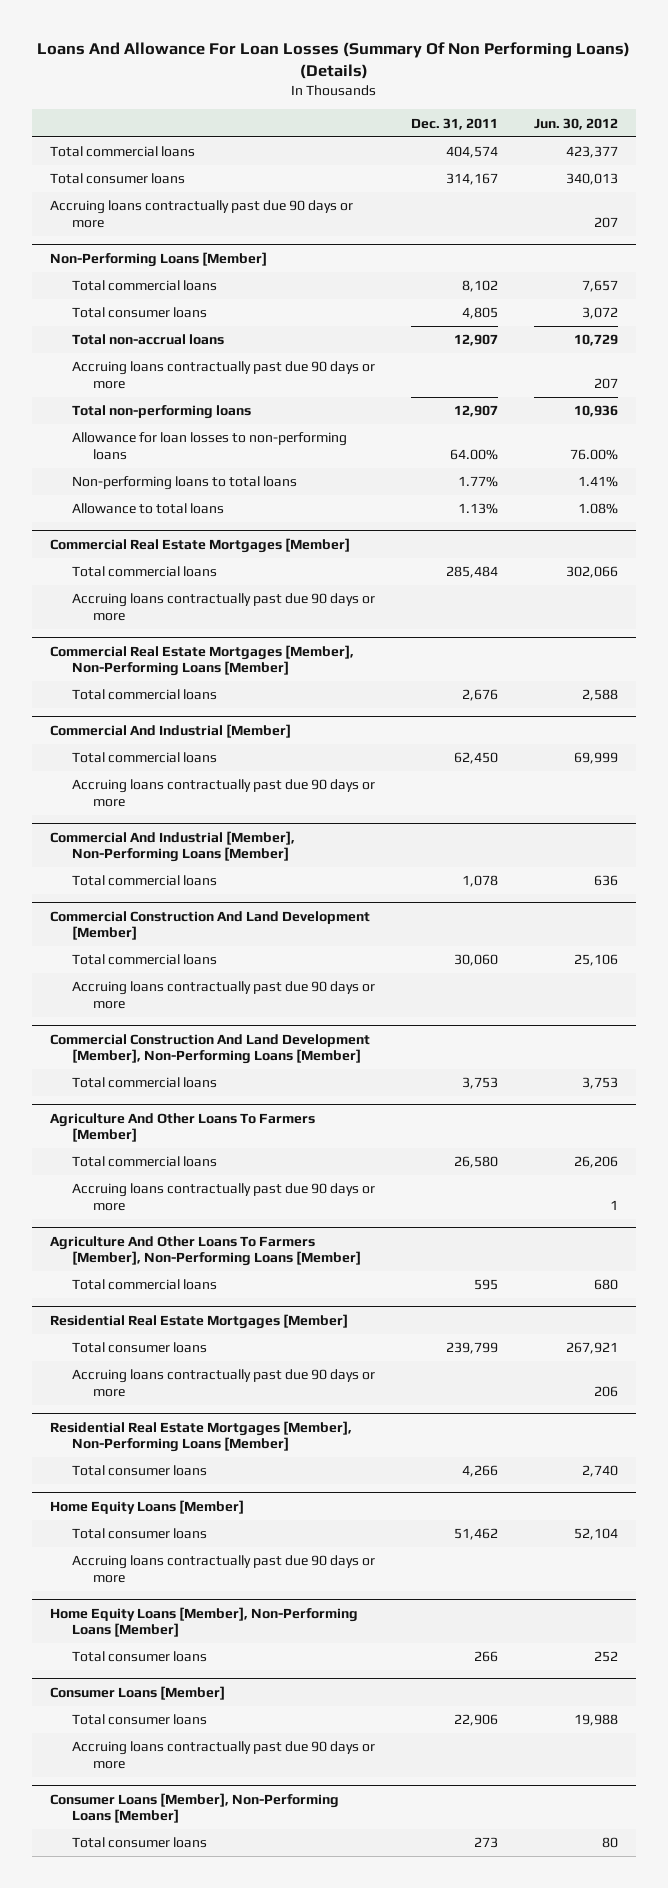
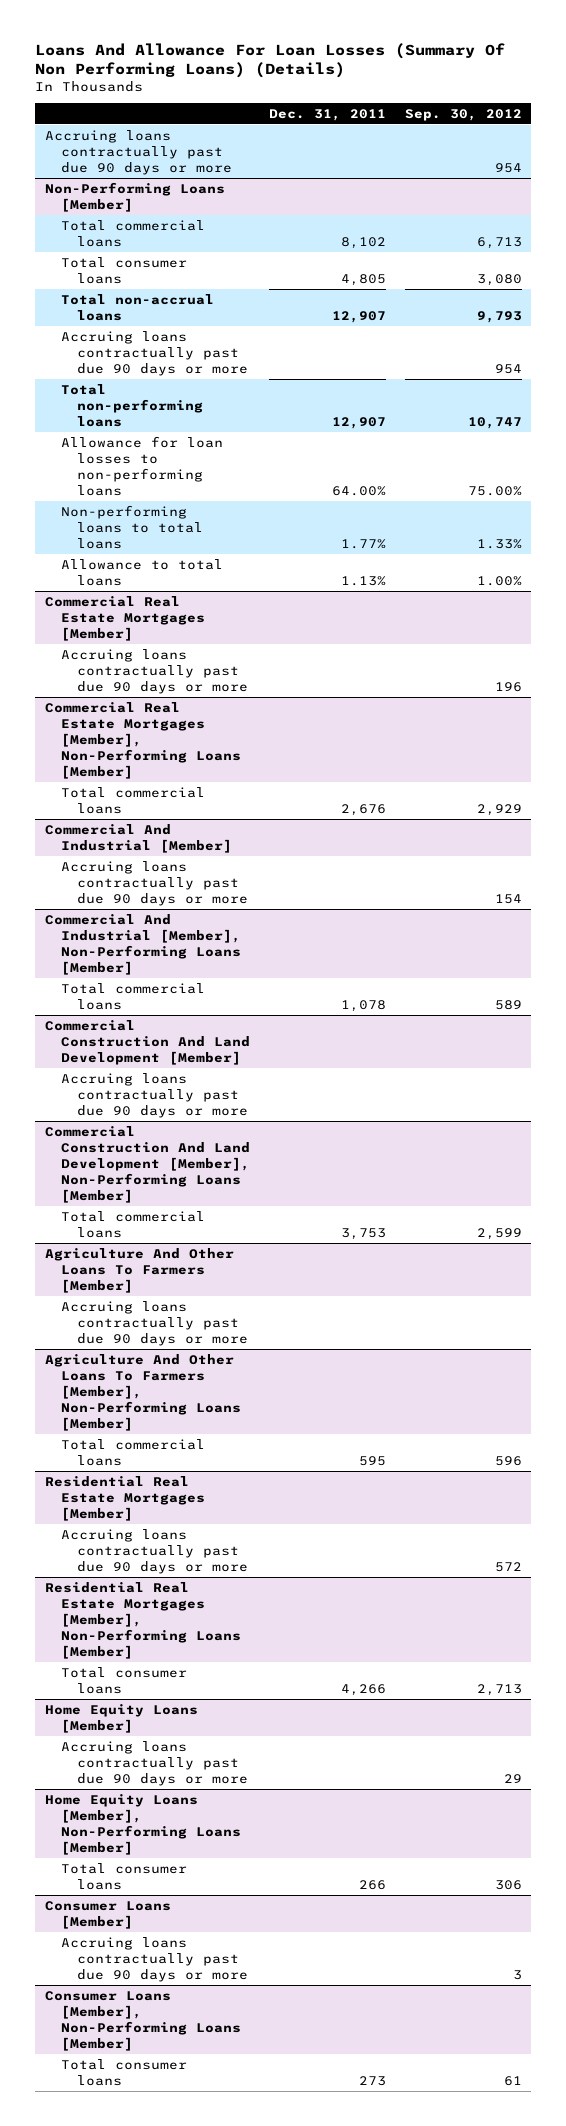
- | Dec. 31, 2011 | Jun. 30, 2012
+ | Dec. 31, 2011 | Sep. 30, 2012
- Total commercial loans | 404,574 | 423,377
- Total consumer loans | 314,167 | 340,013
@ Commercial Real Estate Mortgages [Member]
- Total commercial loans | 285,484 | 302,066
@ Commercial And Industrial [Member]
- Total commercial loans | 62,450 | 69,999
@ Commercial Construction And Land Development [Member]
- Total commercial loans | 30,060 | 25,106
@ Agriculture And Other Loans To Farmers [Member]
- Total commercial loans | 26,580 | 26,206
@ Residential Real Estate Mortgages [Member]
- Total consumer loans | 239,799 | 267,921
@ Home Equity Loans [Member]
- Total consumer loans | 51,462 | 52,104
@ Consumer Loans [Member]
- Total consumer loans | 22,906 | 19,988

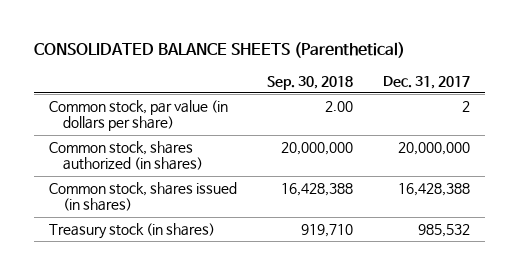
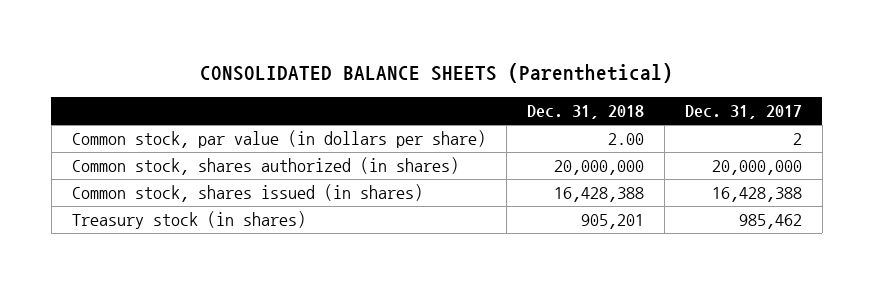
- | Sep. 30, 2018 | Dec. 31, 2017
+ | Dec. 31, 2018 | Dec. 31, 2017
- Treasury stock (in shares) | 919,710 | 985,532
+ Treasury stock (in shares) | 905,201 | 985,462

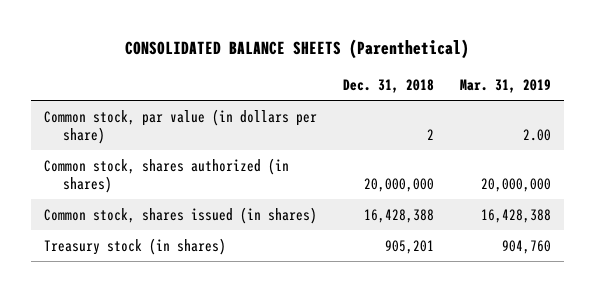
- | Dec. 31, 2018 | Dec. 31, 2017
+ | Dec. 31, 2018 | Mar. 31, 2019
- Common stock, par value (in dollars per share) | 2.00 | 2
+ Common stock, par value (in dollars per share) | 2 | 2.00

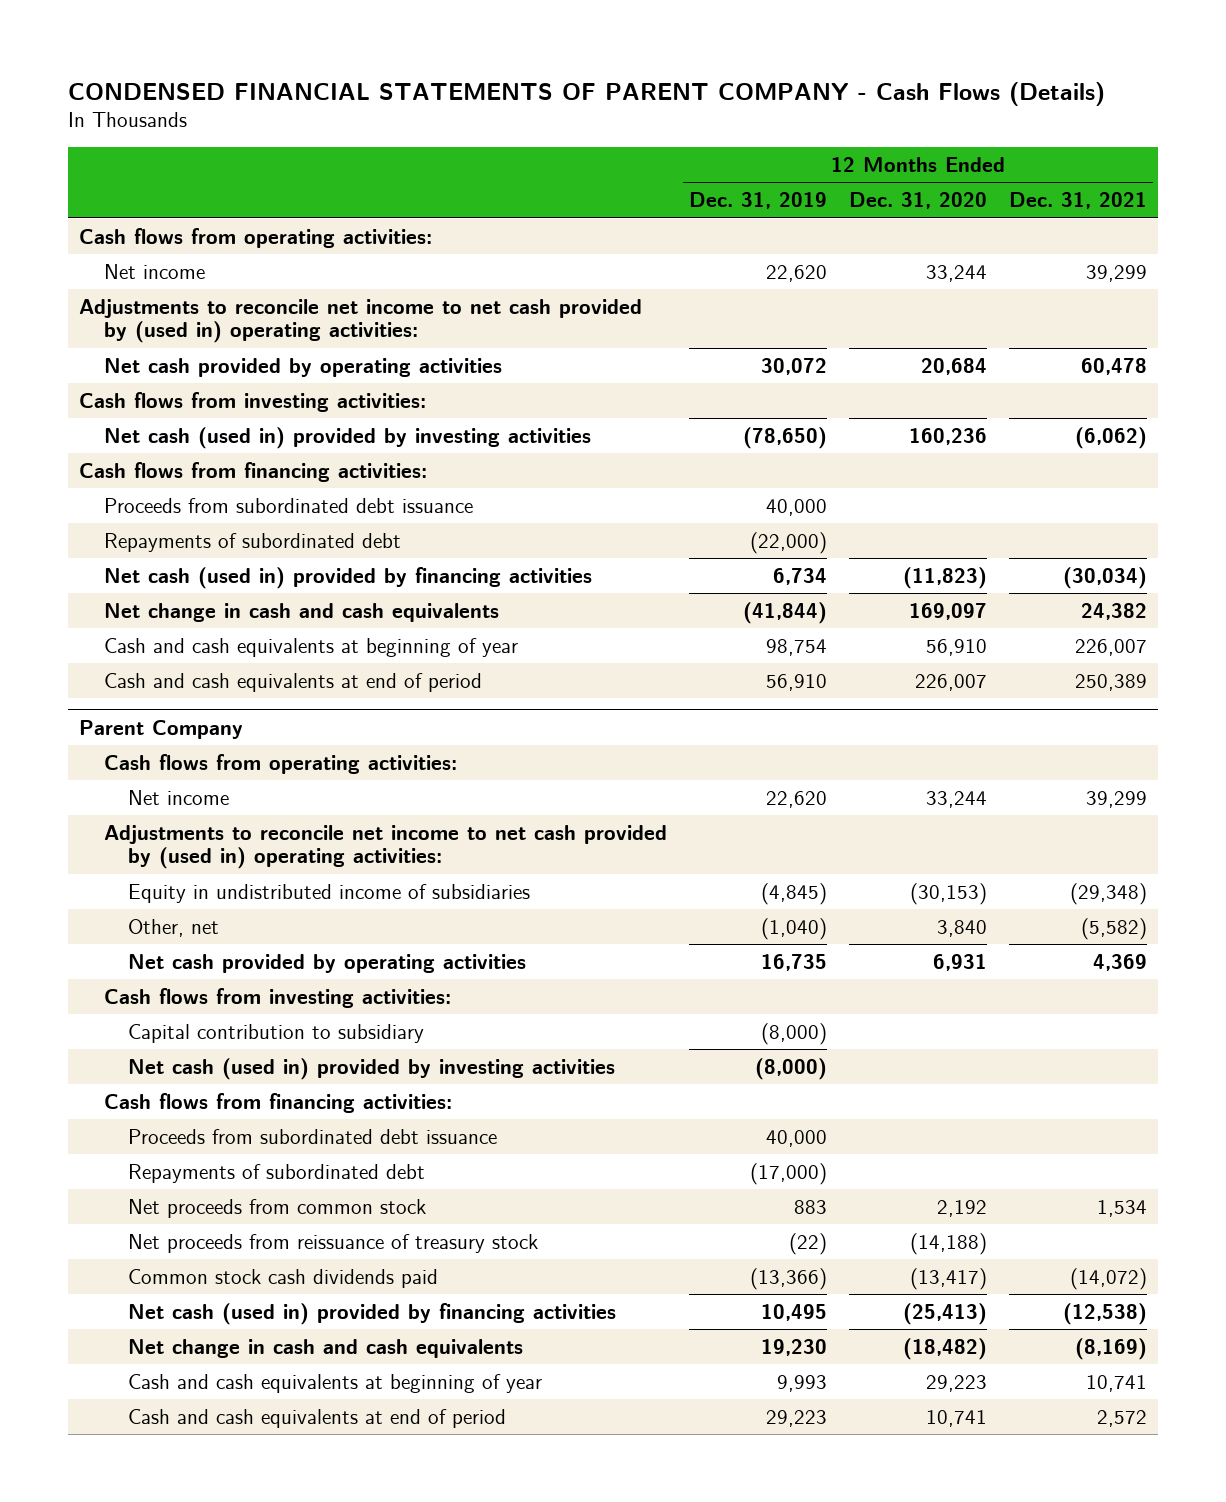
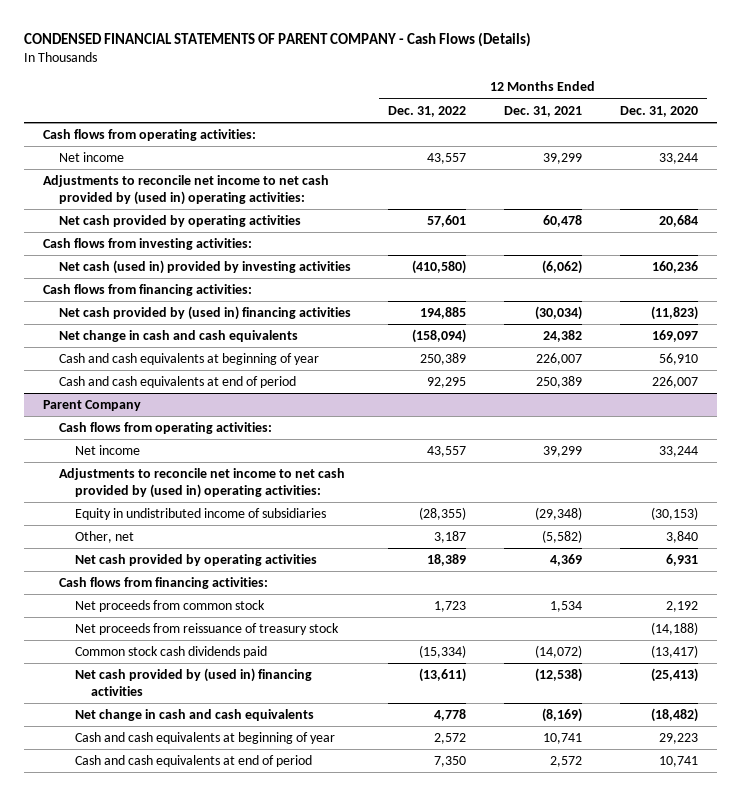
- | 12 Months Ended Dec. 31, 2019 | 12 Months Ended Dec. 31, 2020 | 12 Months Ended Dec. 31, 2021
+ | 12 Months Ended Dec. 31, 2022 | 12 Months Ended Dec. 31, 2021 | 12 Months Ended Dec. 31, 2020
- Proceeds from subordinated debt issuance | 40,000 | |
- Repayments of subordinated debt | (22,000) | |
- Net cash (used in) provided by financing activities | 6,734 | (11,823) | (30,034)
+ Net cash provided by (used in) financing activities | 194,885 | (30,034) | (11,823)
@ Parent Company
- Cash flows from investing activities:
- Capital contribution to subsidiary | (8,000) | |
- Net cash (used in) provided by investing activities | (8,000) | |
- Proceeds from subordinated debt issuance | 40,000 | |
- Repayments of subordinated debt | (17,000) | |
- Net cash (used in) provided by financing activities | 10,495 | (25,413) | (12,538)
+ Net cash provided by (used in) financing activities | (13,611) | (12,538) | (25,413)

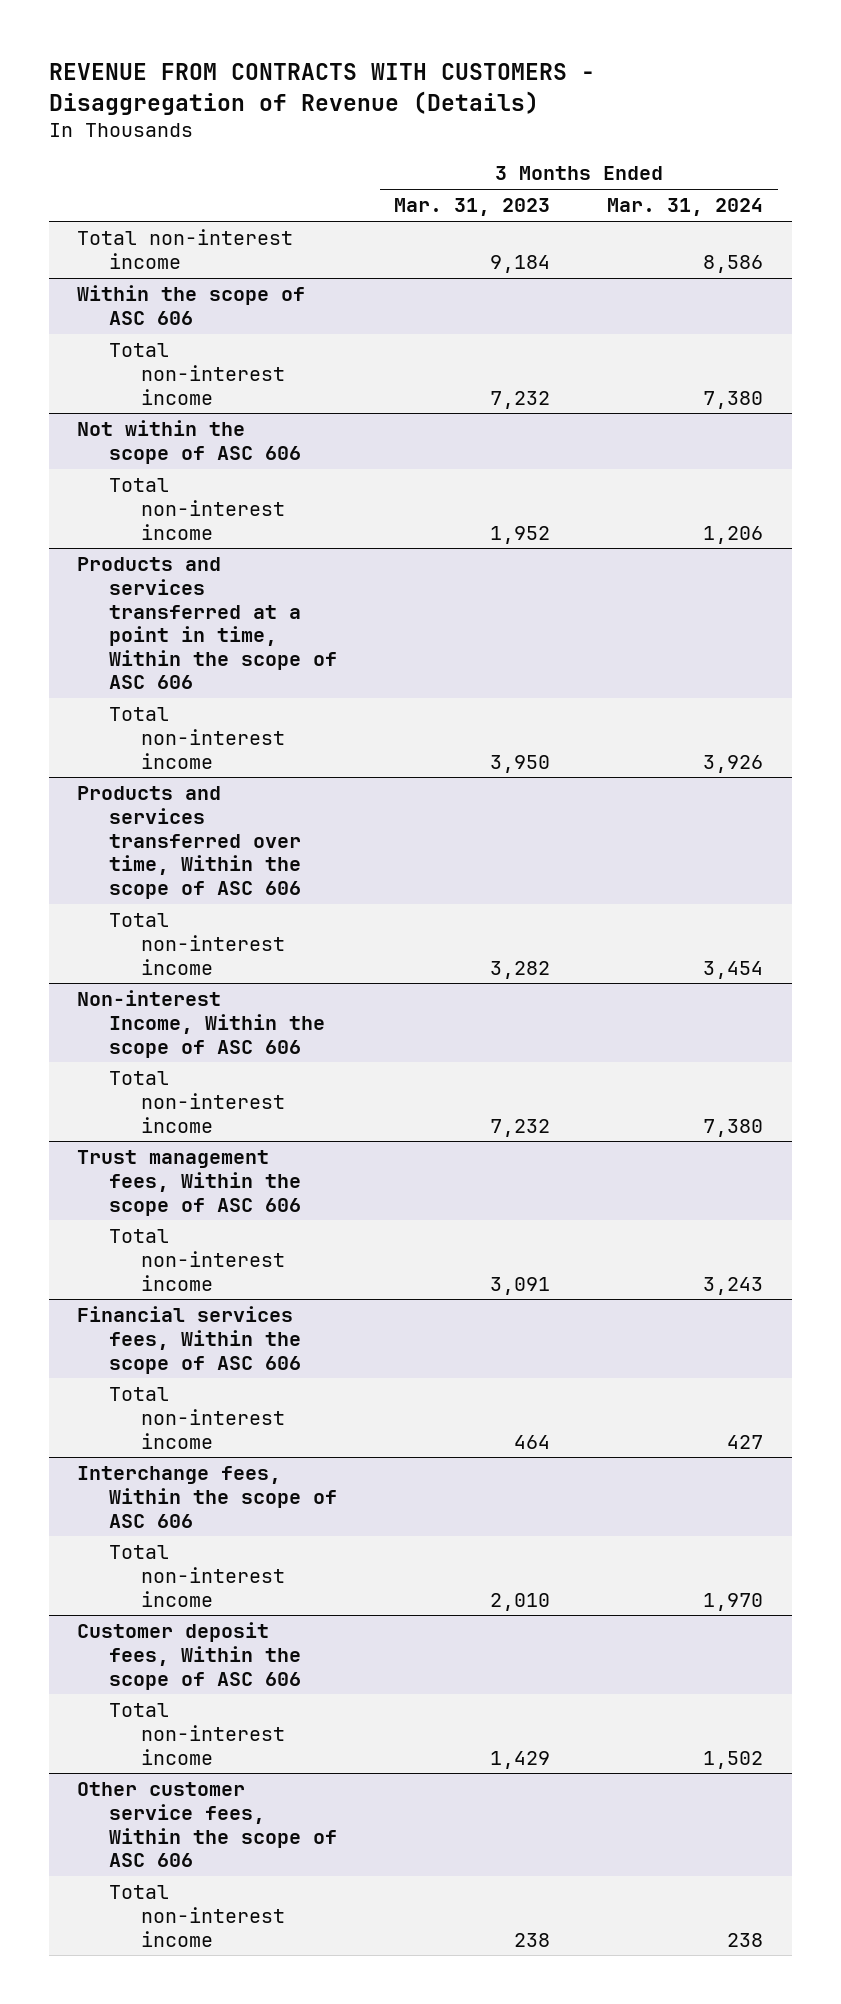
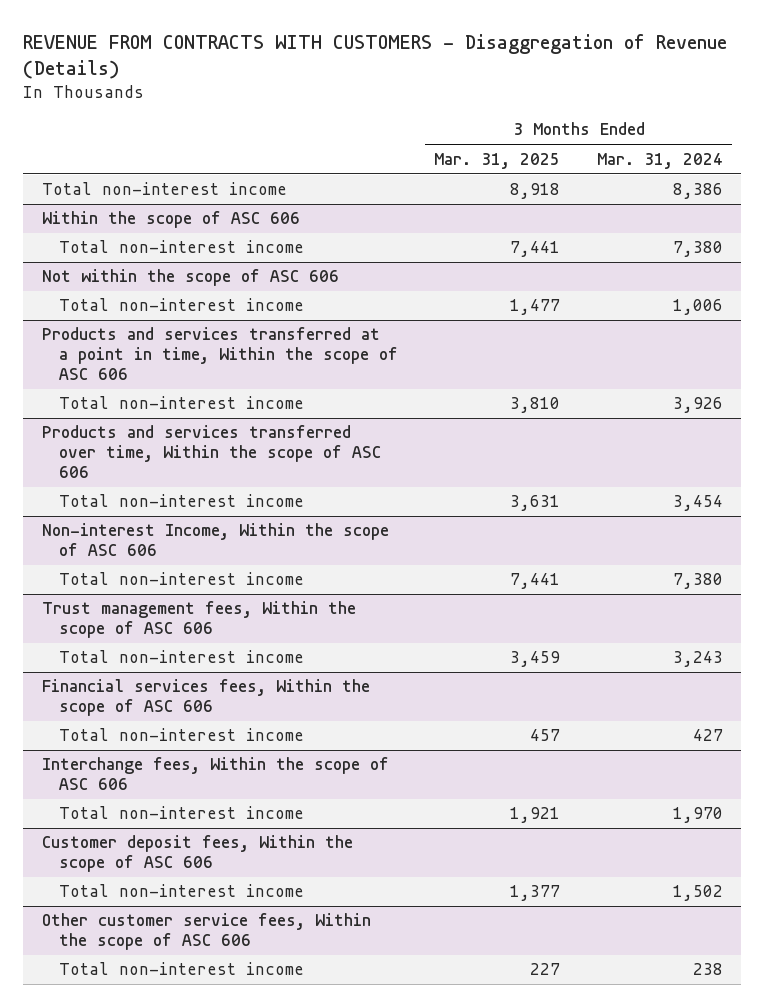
- | 3 Months Ended Mar. 31, 2023 | 3 Months Ended Mar. 31, 2024
+ | 3 Months Ended Mar. 31, 2025 | 3 Months Ended Mar. 31, 2024
- Total non-interest income | 9,184 | 8,586
+ Total non-interest income | 8,918 | 8,386
@ Not within the scope of ASC 606
- Total non-interest income | 1,952 | 1,206
+ Total non-interest income | 1,477 | 1,006

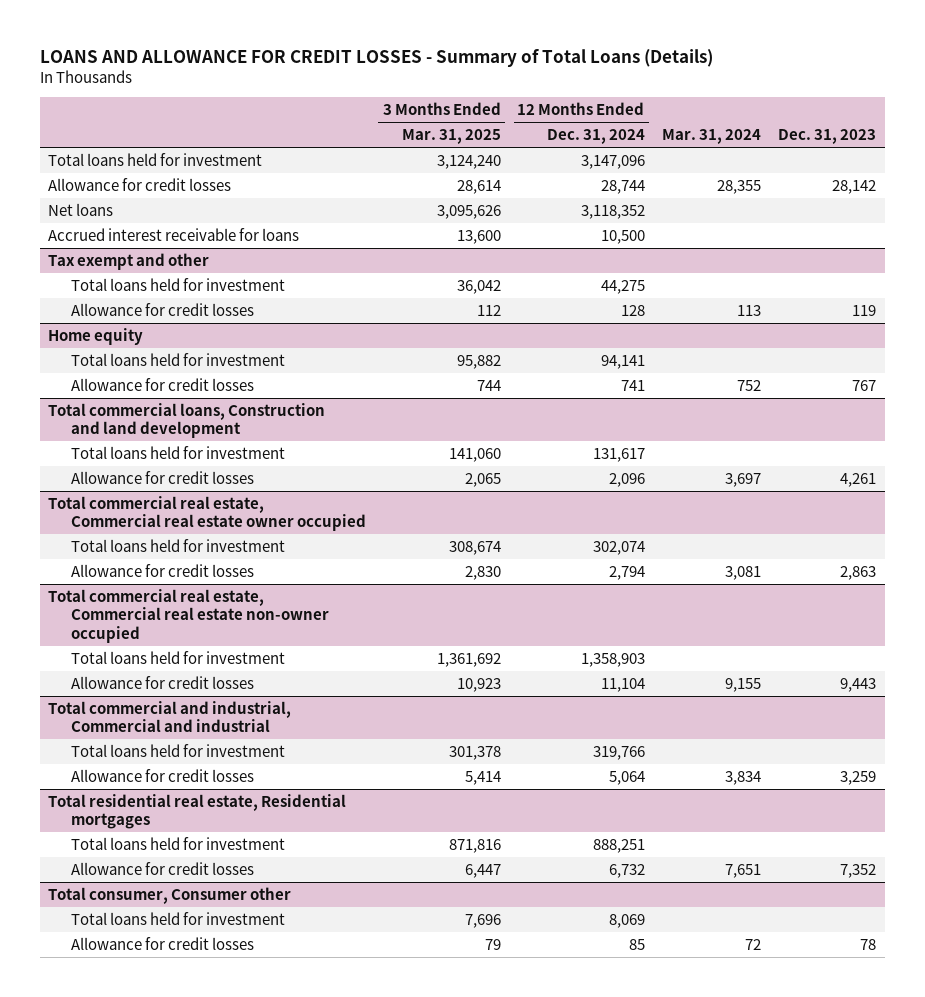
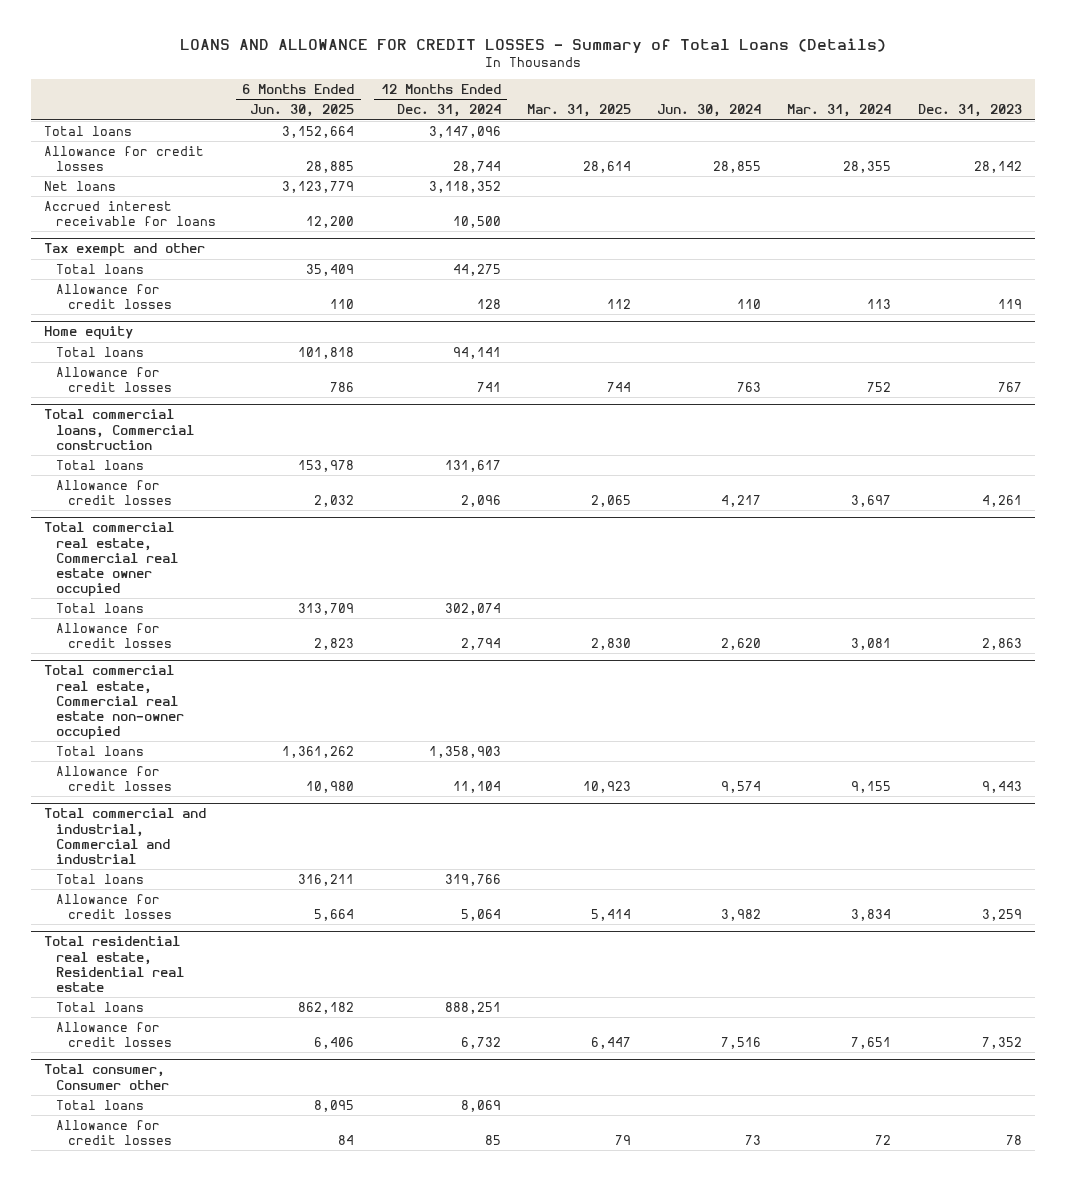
- | 3 Months Ended Mar. 31, 2025 | 12 Months Ended Dec. 31, 2024 | Mar. 31, 2024 | Dec. 31, 2023
+ | 6 Months Ended Jun. 30, 2025 | 12 Months Ended Dec. 31, 2024 | Mar. 31, 2025 | Jun. 30, 2024 | Mar. 31, 2024 | Dec. 31, 2023
- Total loans held for investment | 3,124,240 | 3,147,096 | |
+ Total loans | 3,152,664 | 3,147,096 | | | |
@ Tax exempt and other
- Total loans held for investment | 36,042 | 44,275 | |
+ Total loans | 35,409 | 44,275 | | | |
@ Home equity
- Total loans held for investment | 95,882 | 94,141 | |
+ Total loans | 101,818 | 94,141 | | | |
- Total commercial loans, Construction and land development
- Total loans held for investment | 141,060 | 131,617 | |
+ Total commercial loans, Commercial construction
+ Total loans | 153,978 | 131,617 | | | |
@ Total commercial real estate, Commercial real estate owner occupied
- Total loans held for investment | 308,674 | 302,074 | |
+ Total loans | 313,709 | 302,074 | | | |
@ Total commercial real estate, Commercial real estate non-owner occupied
- Total loans held for investment | 1,361,692 | 1,358,903 | |
+ Total loans | 1,361,262 | 1,358,903 | | | |
@ Total commercial and industrial, Commercial and industrial
- Total loans held for investment | 301,378 | 319,766 | |
+ Total loans | 316,211 | 319,766 | | | |
- Total residential real estate, Residential mortgages
- Total loans held for investment | 871,816 | 888,251 | |
+ Total residential real estate, Residential real estate
+ Total loans | 862,182 | 888,251 | | | |
@ Total consumer, Consumer other
- Total loans held for investment | 7,696 | 8,069 | |
+ Total loans | 8,095 | 8,069 | | | |

